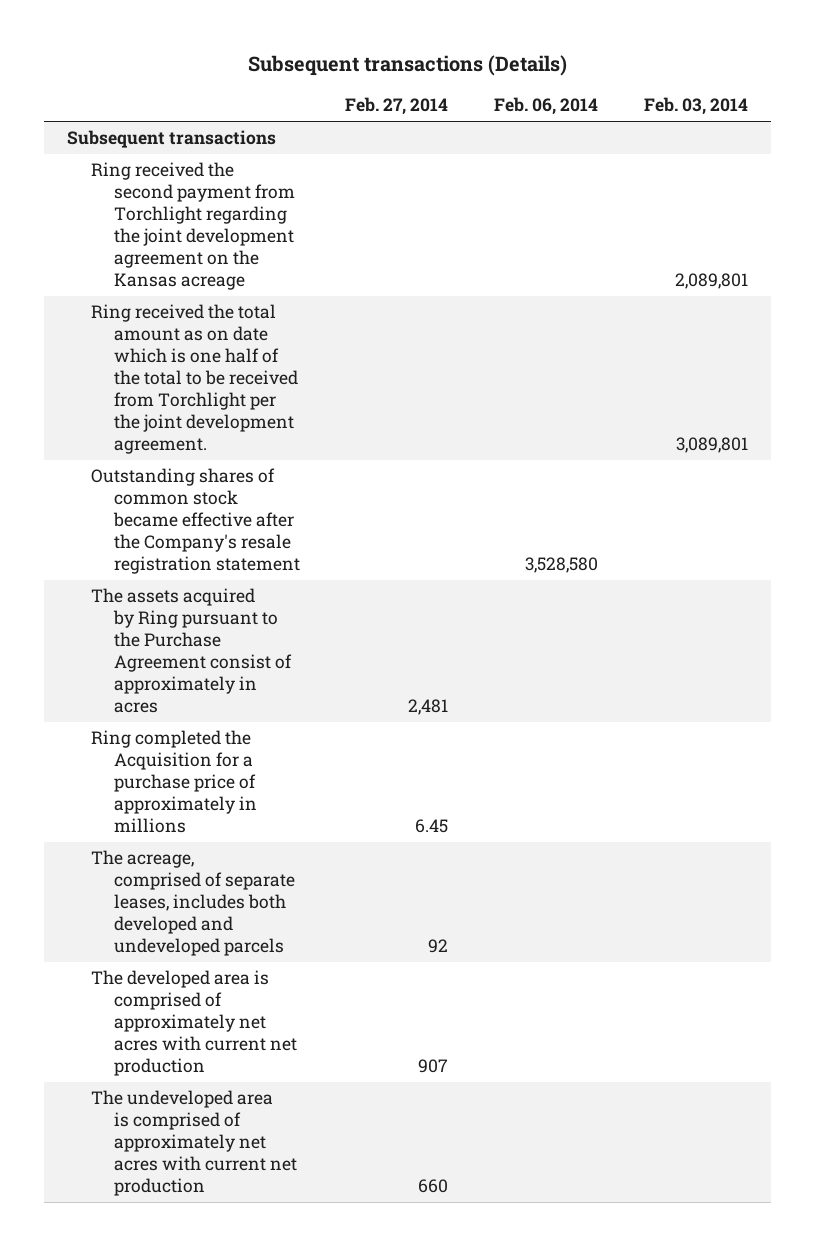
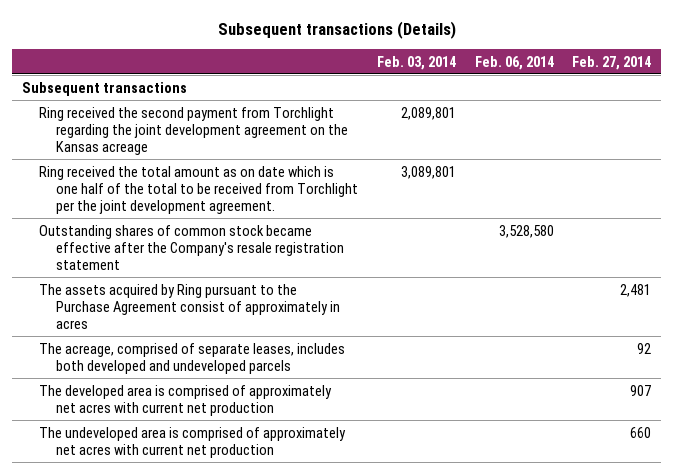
- | Feb. 27, 2014 | Feb. 06, 2014 | Feb. 03, 2014
+ | Feb. 03, 2014 | Feb. 06, 2014 | Feb. 27, 2014
- Ring completed the Acquisition for a purchase price of approximately in millions | 6.45 | |

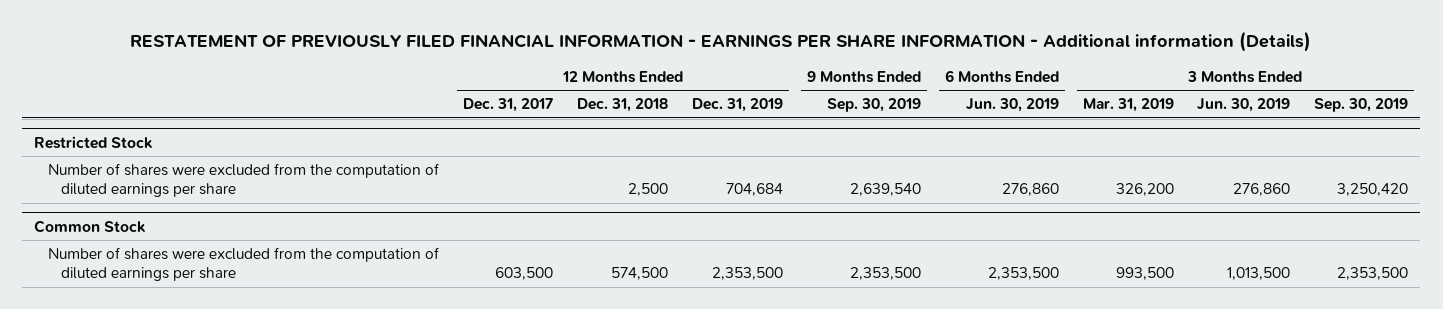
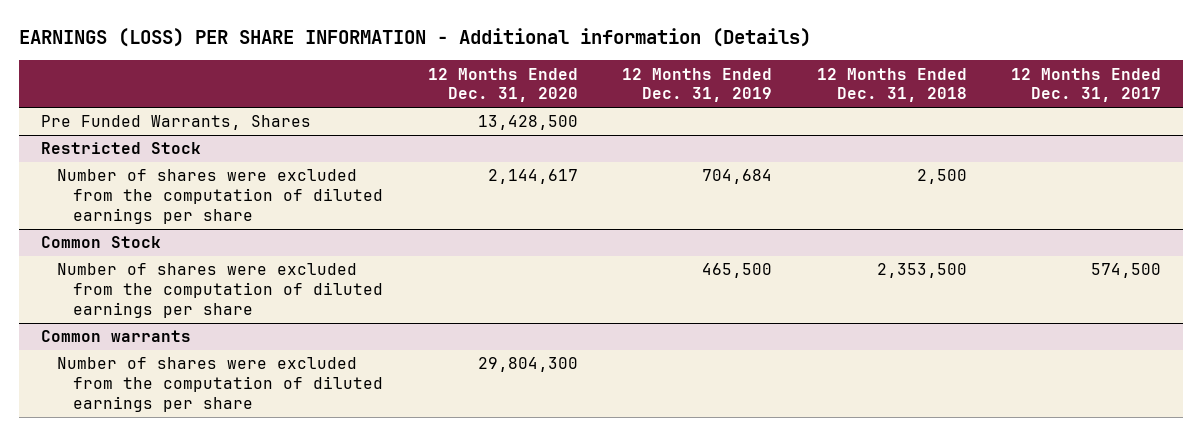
- RESTATEMENT OF PREVIOUSLY FILED FINANCIAL INFORMATION - EARNINGS PER SHARE INFORMATION - Additional information (Details)
+ EARNINGS (LOSS) PER SHARE INFORMATION - Additional information (Details)
- | 12 Months Ended Dec. 31, 2017 | 12 Months Ended Dec. 31, 2018 | 12 Months Ended Dec. 31, 2019 | 9 Months Ended Sep. 30, 2019 | 6 Months Ended Jun. 30, 2019 | 3 Months Ended Mar. 31, 2019 | 3 Months Ended Jun. 30, 2019 | 3 Months Ended Sep. 30, 2019
+ | 12 Months Ended Dec. 31, 2020 | 12 Months Ended Dec. 31, 2019 | 12 Months Ended Dec. 31, 2018 | 12 Months Ended Dec. 31, 2017
+ Pre Funded Warrants, Shares | 13,428,500 | | |
@ Common Stock
- Number of shares were excluded from the computation of diluted earnings per share | 603,500 | 574,500 | 2,353,500 | 2,353,500 | 2,353,500 | 993,500 | 1,013,500 | 2,353,500
+ Number of shares were excluded from the computation of diluted earnings per share | | 465,500 | 2,353,500 | 574,500
+ Common warrants
+ Number of shares were excluded from the computation of diluted earnings per share | 29,804,300 | | |

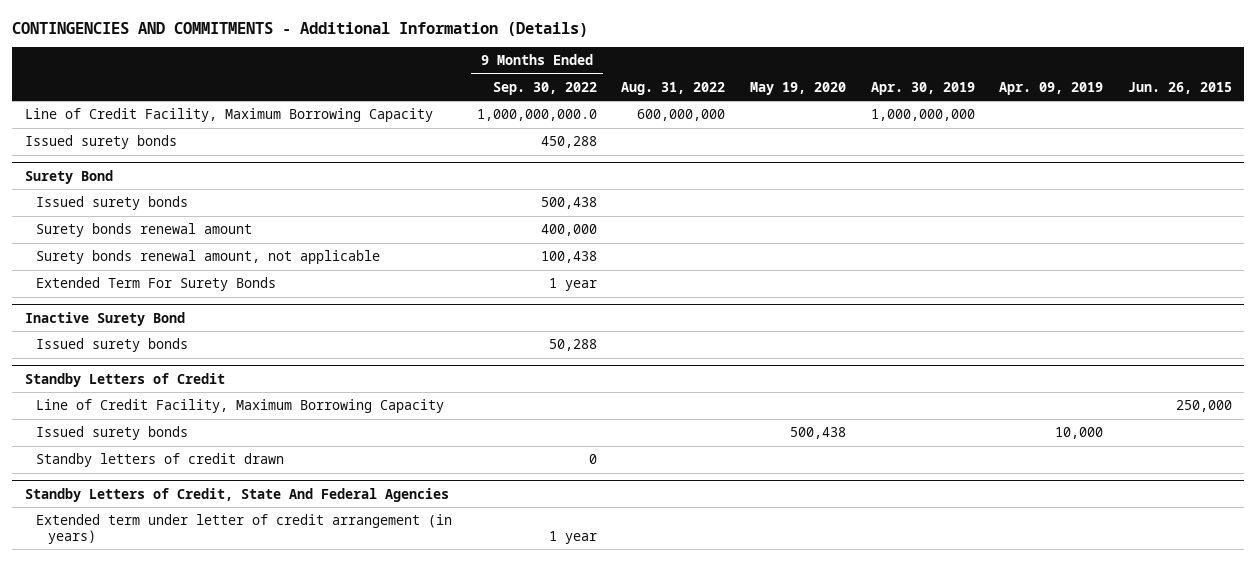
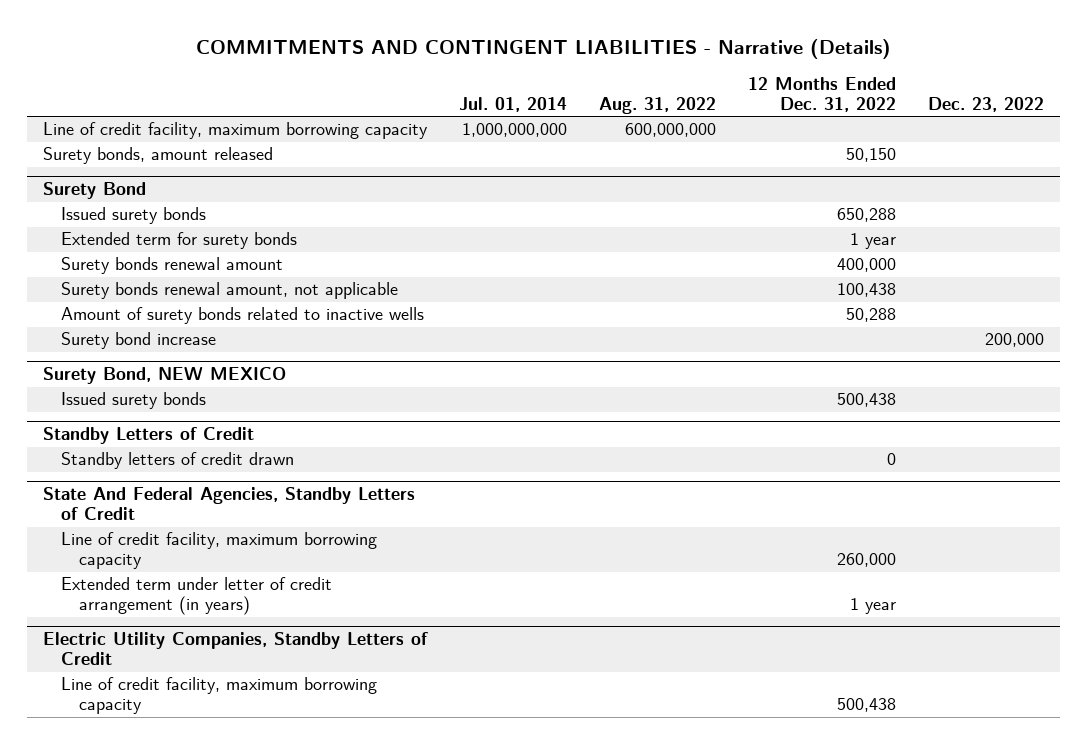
- CONTINGENCIES AND COMMITMENTS - Additional Information (Details)
+ COMMITMENTS AND CONTINGENT LIABILITIES - Narrative (Details)
- | 9 Months Ended Sep. 30, 2022 | Aug. 31, 2022 | May 19, 2020 | Apr. 30, 2019 | Apr. 09, 2019 | Jun. 26, 2015
+ | Jul. 01, 2014 | Aug. 31, 2022 | 12 Months Ended Dec. 31, 2022 | Dec. 23, 2022
- Line of Credit Facility, Maximum Borrowing Capacity | 1,000,000,000.0 | 600,000,000 | | 1,000,000,000 | |
- Issued surety bonds | 450,288 | | | | |
+ Line of credit facility, maximum borrowing capacity | 1,000,000,000 | 600,000,000 | |
+ Surety bonds, amount released | | | 50,150 |
@ Surety Bond
+ Extended term for surety bonds | | | 1 year |
- Extended Term For Surety Bonds | 1 year | | | | |
- Inactive Surety Bond
- Issued surety bonds | 50,288 | | | | |
@ Surety Bond
+ Amount of surety bonds related to inactive wells | | | 50,288 |
+ Surety bond increase | | | | 200,000
+ Surety Bond, NEW MEXICO
+ Issued surety bonds | | | 500,438 |
@ Standby Letters of Credit
- Line of Credit Facility, Maximum Borrowing Capacity | | | | | | 250,000
- Issued surety bonds | | | 500,438 | | 10,000 |
- Standby Letters of Credit, State And Federal Agencies
+ State And Federal Agencies, Standby Letters of Credit
+ Line of credit facility, maximum borrowing capacity | | | 260,000 |
+ Electric Utility Companies, Standby Letters of Credit
+ Line of credit facility, maximum borrowing capacity | | | 500,438 |

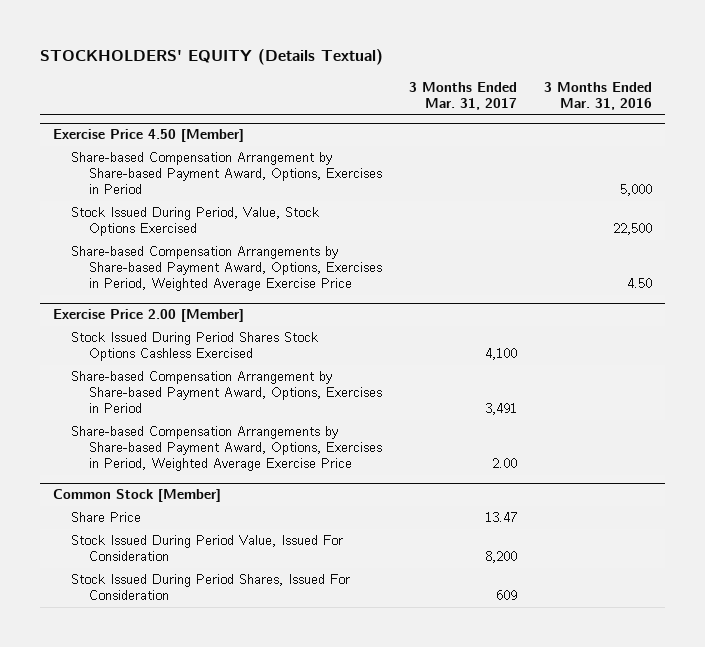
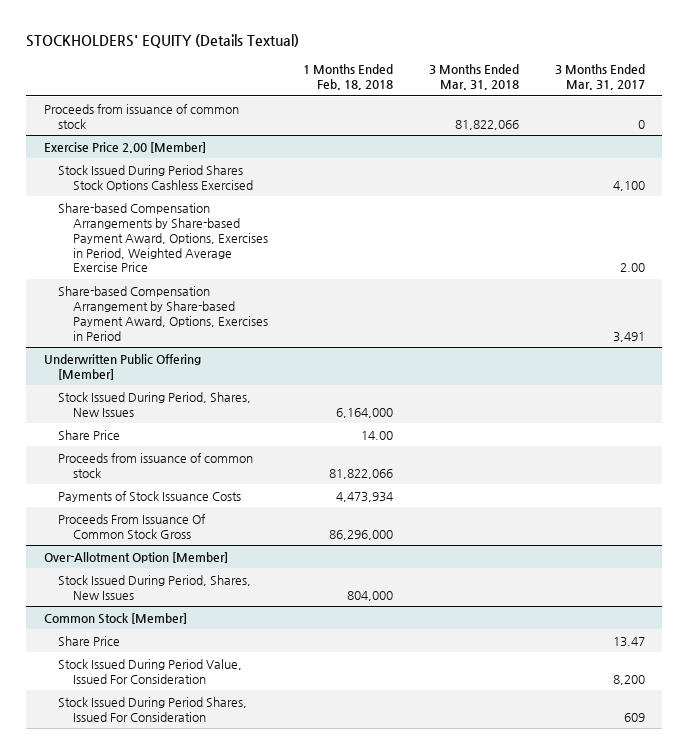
- | 3 Months Ended Mar. 31, 2017 | 3 Months Ended Mar. 31, 2016
+ | 1 Months Ended Feb. 18, 2018 | 3 Months Ended Mar. 31, 2018 | 3 Months Ended Mar. 31, 2017
- Exercise Price 4.50 [Member]
- Share-based Compensation Arrangement by Share-based Payment Award, Options, Exercises in Period | | 5,000
- Stock Issued During Period, Value, Stock Options Exercised | | 22,500
- Share-based Compensation Arrangements by Share-based Payment Award, Options, Exercises in Period, Weighted Average Exercise Price | | 4.50
+ Proceeds from issuance of common stock | | 81,822,066 | 0
@ Exercise Price 2.00 [Member]
moved down: Share-based Compensation Arrangement by Share-based Payment Award, Options, Exercises in Period | | | 3,491
+ Underwritten Public Offering [Member]
+ Stock Issued During Period, Shares, New Issues | 6,164,000 | |
+ Share Price | 14.00 | |
+ Proceeds from issuance of common stock | 81,822,066 | |
+ Payments of Stock Issuance Costs | 4,473,934 | |
+ Proceeds From Issuance Of Common Stock Gross | 86,296,000 | |
+ Over-Allotment Option [Member]
+ Stock Issued During Period, Shares, New Issues | 804,000 | |

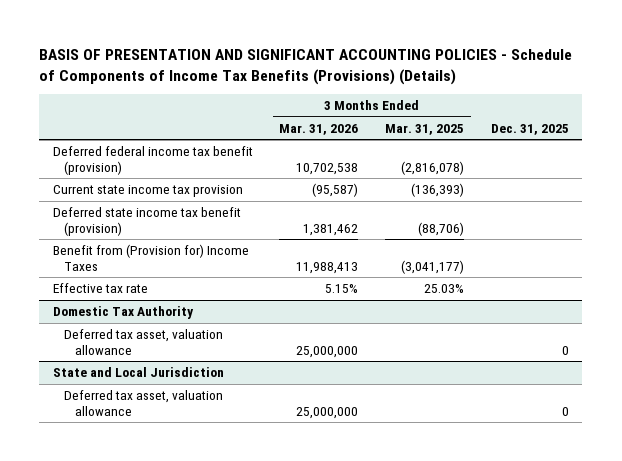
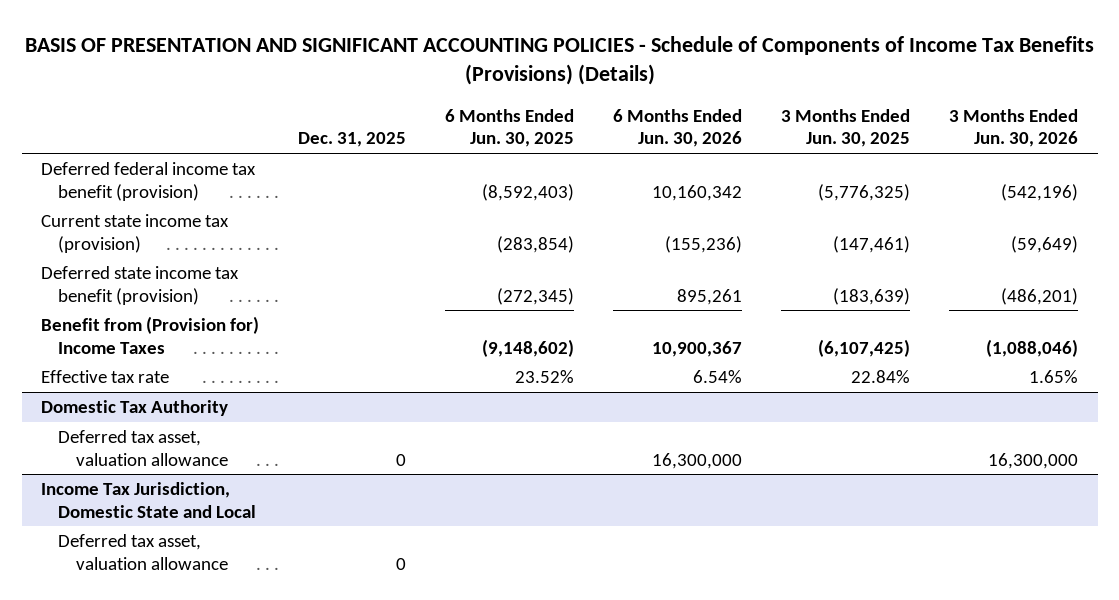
- | 3 Months Ended Mar. 31, 2026 | 3 Months Ended Mar. 31, 2025 | Dec. 31, 2025
+ | Dec. 31, 2025 | 6 Months Ended Jun. 30, 2025 | 6 Months Ended Jun. 30, 2026 | 3 Months Ended Jun. 30, 2025 | 3 Months Ended Jun. 30, 2026
- Current state income tax provision | (95,587) | (136,393) |
+ Current state income tax (provision) | | (283,854) | (155,236) | (147,461) | (59,649)
- State and Local Jurisdiction
+ Income Tax Jurisdiction, Domestic State and Local

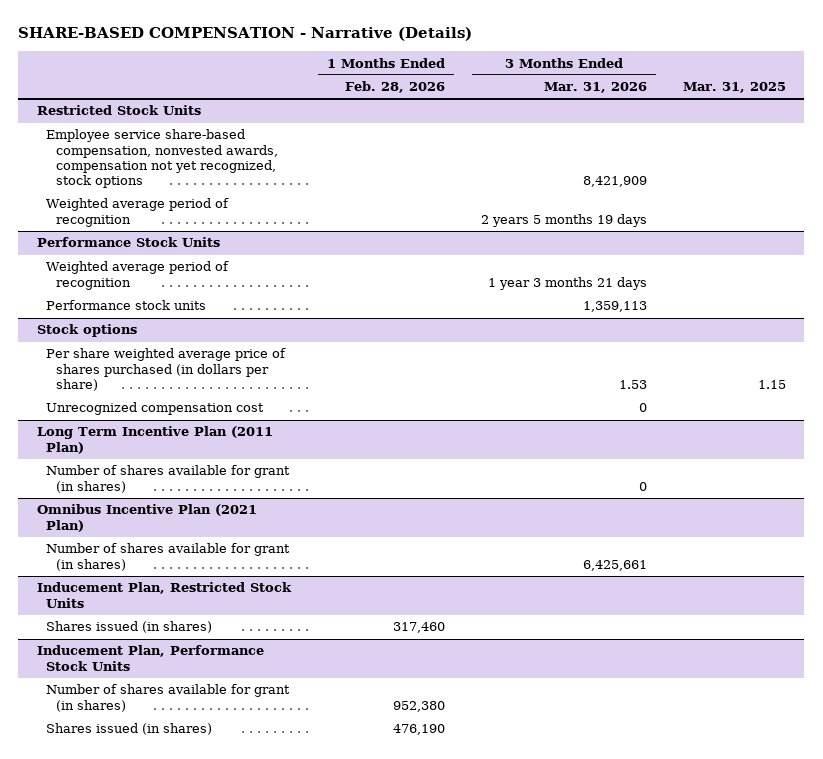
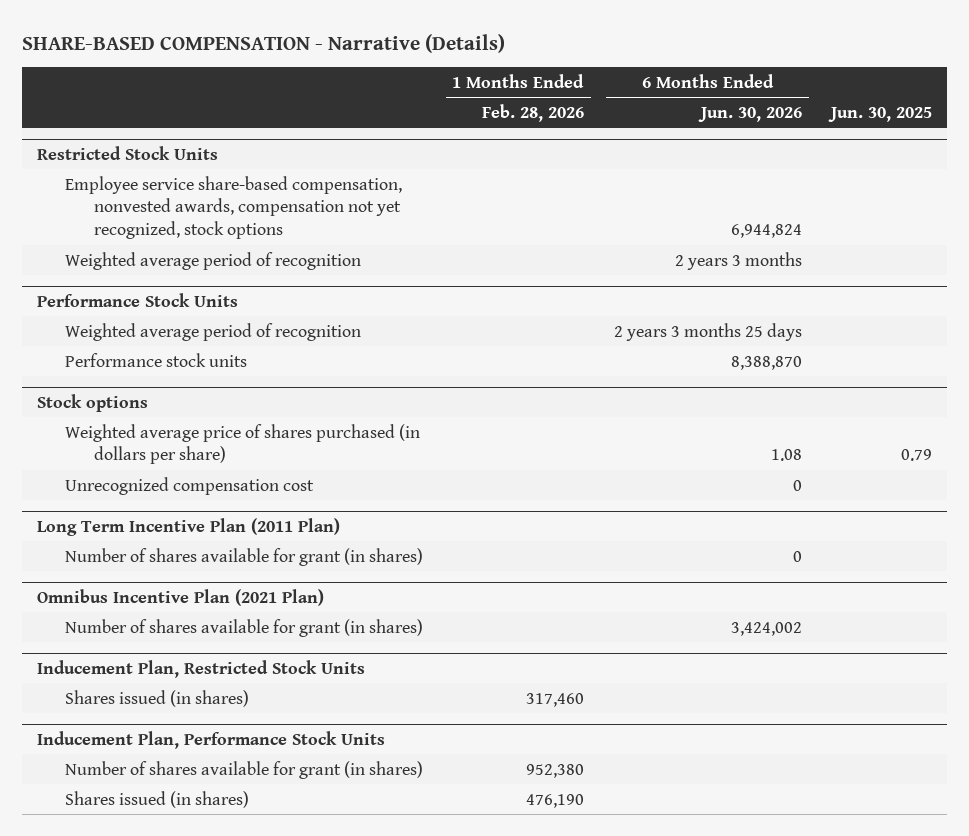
- | 1 Months Ended Feb. 28, 2026 | 3 Months Ended Mar. 31, 2026 | Mar. 31, 2025
+ | 1 Months Ended Feb. 28, 2026 | 6 Months Ended Jun. 30, 2026 | Jun. 30, 2025
@ Stock options
- Per share weighted average price of shares purchased (in dollars per share) | | 1.53 | 1.15
+ Weighted average price of shares purchased (in dollars per share) | | 1.08 | 0.79

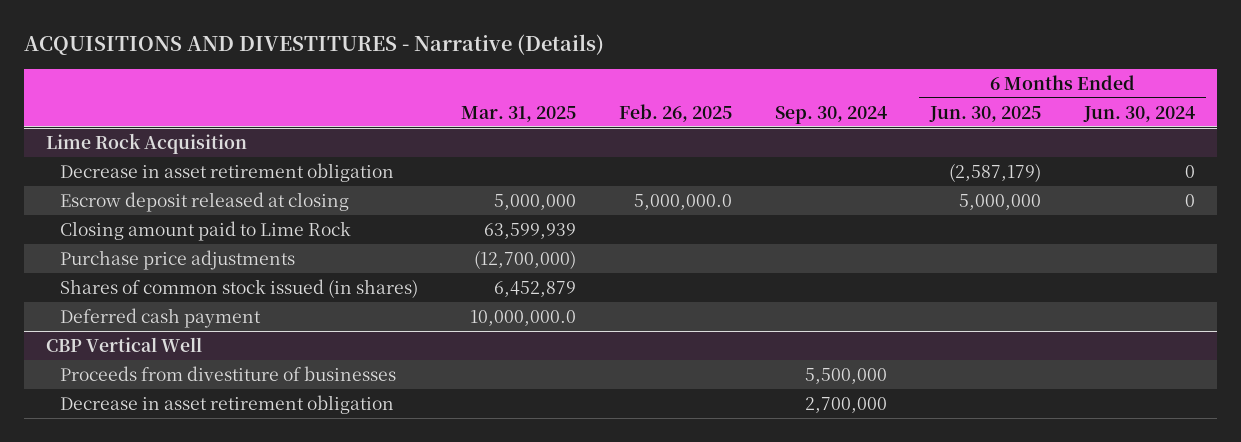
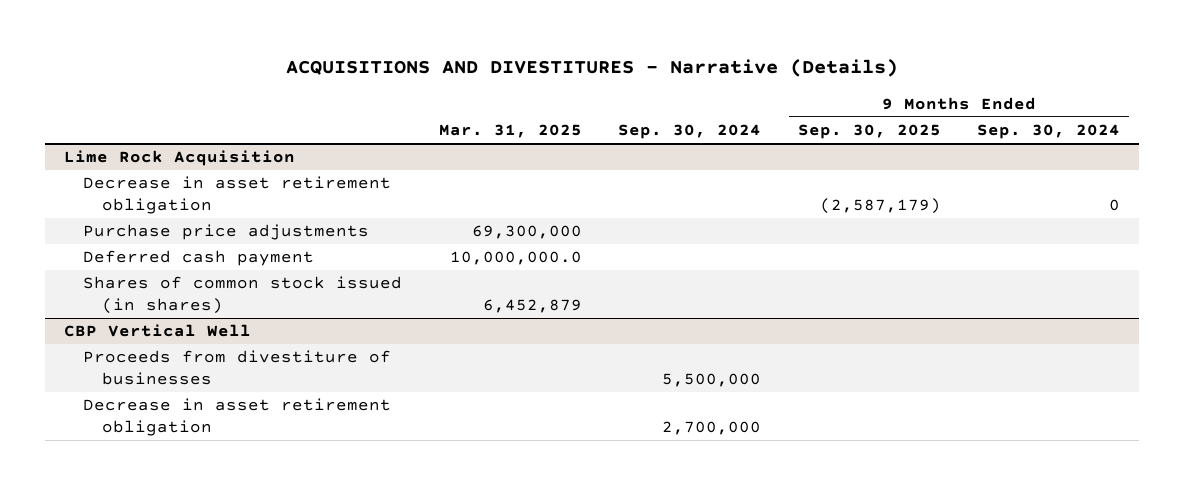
- | Mar. 31, 2025 | Feb. 26, 2025 | Sep. 30, 2024 | 6 Months Ended Jun. 30, 2025 | 6 Months Ended Jun. 30, 2024
+ | Mar. 31, 2025 | Sep. 30, 2024 | 9 Months Ended Sep. 30, 2025 | 9 Months Ended Sep. 30, 2024
@ Lime Rock Acquisition
- Escrow deposit released at closing | 5,000,000 | 5,000,000.0 | | 5,000,000 | 0
- Closing amount paid to Lime Rock | 63,599,939 | | | |
- Purchase price adjustments | (12,700,000) | | | |
+ Purchase price adjustments | 69,300,000 | | |
moved down: Shares of common stock issued (in shares) | 6,452,879 | | |

